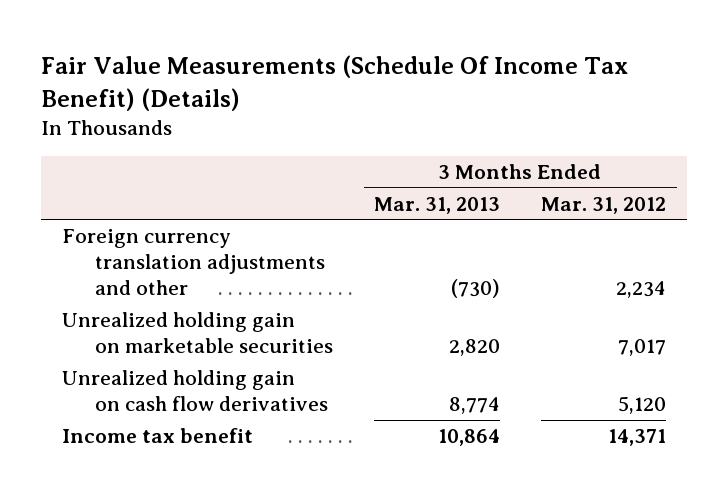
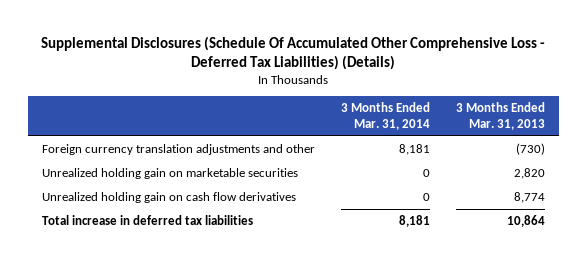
- Fair Value Measurements (Schedule Of Income Tax Benefit) (Details)
+ Supplemental Disclosures (Schedule Of Accumulated Other Comprehensive Loss - Deferred Tax Liabilities) (Details)
- | 3 Months Ended Mar. 31, 2013 | 3 Months Ended Mar. 31, 2012
+ | 3 Months Ended Mar. 31, 2014 | 3 Months Ended Mar. 31, 2013
- Income tax benefit | 10,864 | 14,371
+ Total increase in deferred tax liabilities | 8,181 | 10,864

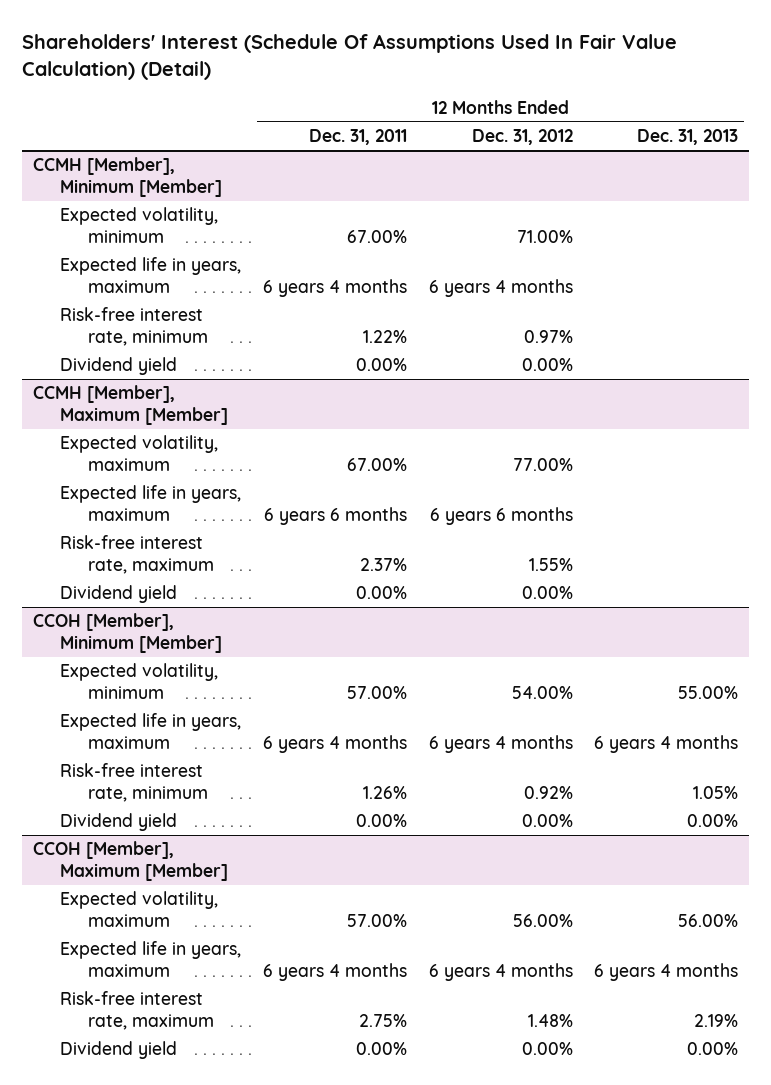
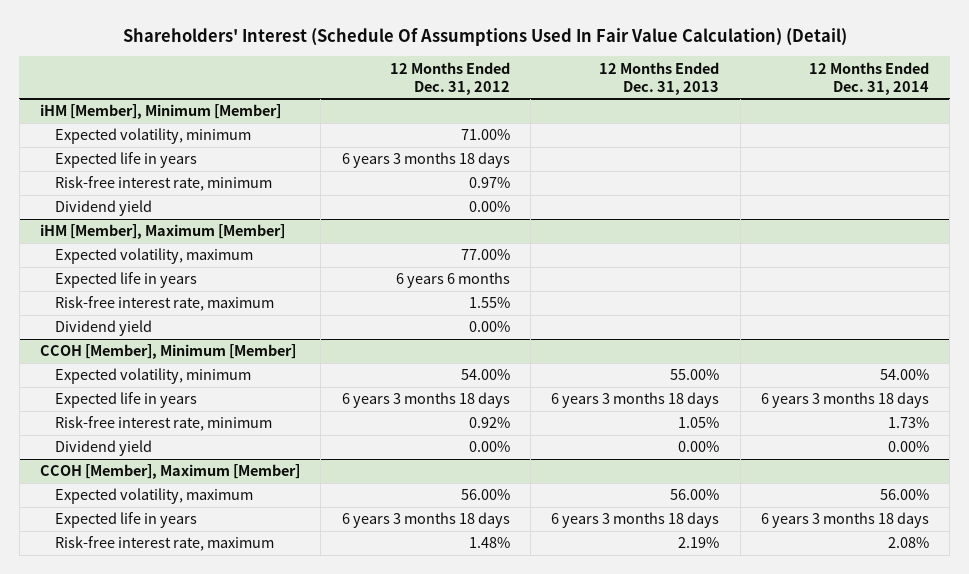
- | 12 Months Ended Dec. 31, 2011 | 12 Months Ended Dec. 31, 2012 | 12 Months Ended Dec. 31, 2013
+ | 12 Months Ended Dec. 31, 2012 | 12 Months Ended Dec. 31, 2013 | 12 Months Ended Dec. 31, 2014
- CCMH [Member], Minimum [Member]
+ iHM [Member], Minimum [Member]
- Expected life in years, maximum | 6 years 4 months | 6 years 4 months |
+ Expected life in years | 6 years 3 months 18 days | |
- CCMH [Member], Maximum [Member]
+ iHM [Member], Maximum [Member]
- Expected life in years, maximum | 6 years 6 months | 6 years 6 months |
+ Expected life in years | 6 years 6 months | |
@ CCOH [Member], Minimum [Member]
- Expected life in years, maximum | 6 years 4 months | 6 years 4 months | 6 years 4 months
+ Expected life in years | 6 years 3 months 18 days | 6 years 3 months 18 days | 6 years 3 months 18 days
@ CCOH [Member], Maximum [Member]
- Expected life in years, maximum | 6 years 4 months | 6 years 4 months | 6 years 4 months
+ Expected life in years | 6 years 3 months 18 days | 6 years 3 months 18 days | 6 years 3 months 18 days
- Dividend yield | 0.00% | 0.00% | 0.00%

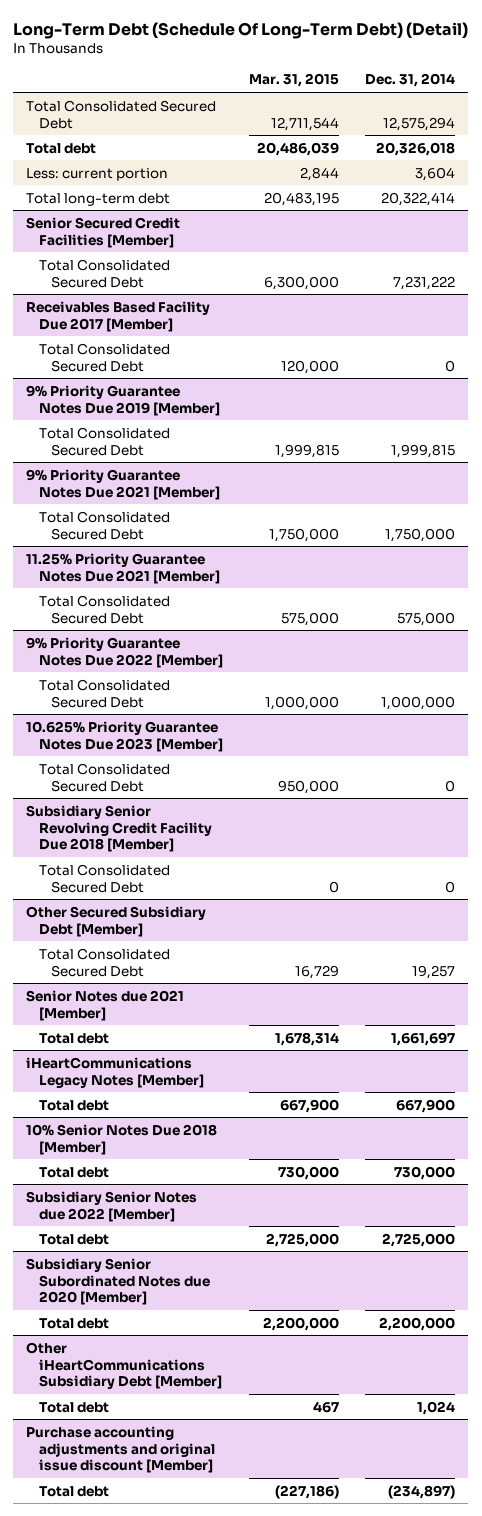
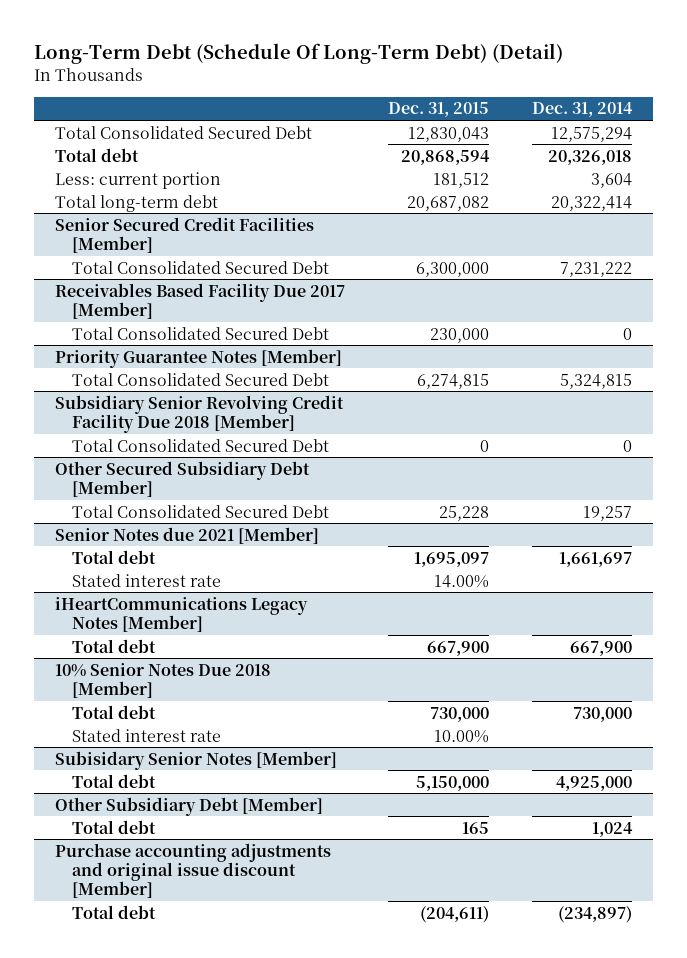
- | Mar. 31, 2015 | Dec. 31, 2014
+ | Dec. 31, 2015 | Dec. 31, 2014
- 9% Priority Guarantee Notes Due 2019 [Member]
- Total Consolidated Secured Debt | 1,999,815 | 1,999,815
- 9% Priority Guarantee Notes Due 2021 [Member]
- Total Consolidated Secured Debt | 1,750,000 | 1,750,000
- 11.25% Priority Guarantee Notes Due 2021 [Member]
- Total Consolidated Secured Debt | 575,000 | 575,000
- 9% Priority Guarantee Notes Due 2022 [Member]
- Total Consolidated Secured Debt | 1,000,000 | 1,000,000
- 10.625% Priority Guarantee Notes Due 2023 [Member]
- Total Consolidated Secured Debt | 950,000 | 0
+ Priority Guarantee Notes [Member]
+ Total Consolidated Secured Debt | 6,274,815 | 5,324,815
@ Senior Notes due 2021 [Member]
+ Stated interest rate | 14.00% |
- Subsidiary Senior Notes due 2022 [Member]
- Total debt | 2,725,000 | 2,725,000
- Subsidiary Senior Subordinated Notes due 2020 [Member]
- Total debt | 2,200,000 | 2,200,000
- Other iHeartCommunications Subsidiary Debt [Member]
@ 10% Senior Notes Due 2018 [Member]
+ Stated interest rate | 10.00% |
+ Subisidary Senior Notes [Member]
+ Total debt | 5,150,000 | 4,925,000
+ Other Subsidiary Debt [Member]

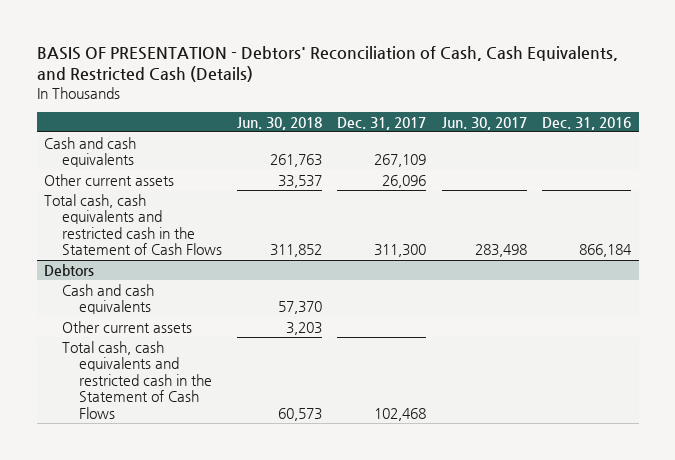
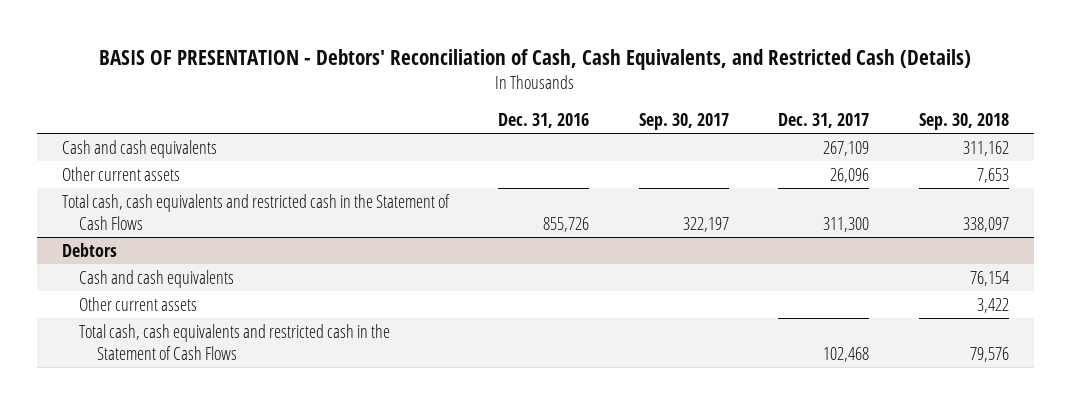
- | Jun. 30, 2018 | Dec. 31, 2017 | Jun. 30, 2017 | Dec. 31, 2016
+ | Dec. 31, 2016 | Sep. 30, 2017 | Dec. 31, 2017 | Sep. 30, 2018
- Total cash, cash equivalents and restricted cash in the Statement of Cash Flows | 311,852 | 311,300 | 283,498 | 866,184
+ Total cash, cash equivalents and restricted cash in the Statement of Cash Flows | 855,726 | 322,197 | 311,300 | 338,097

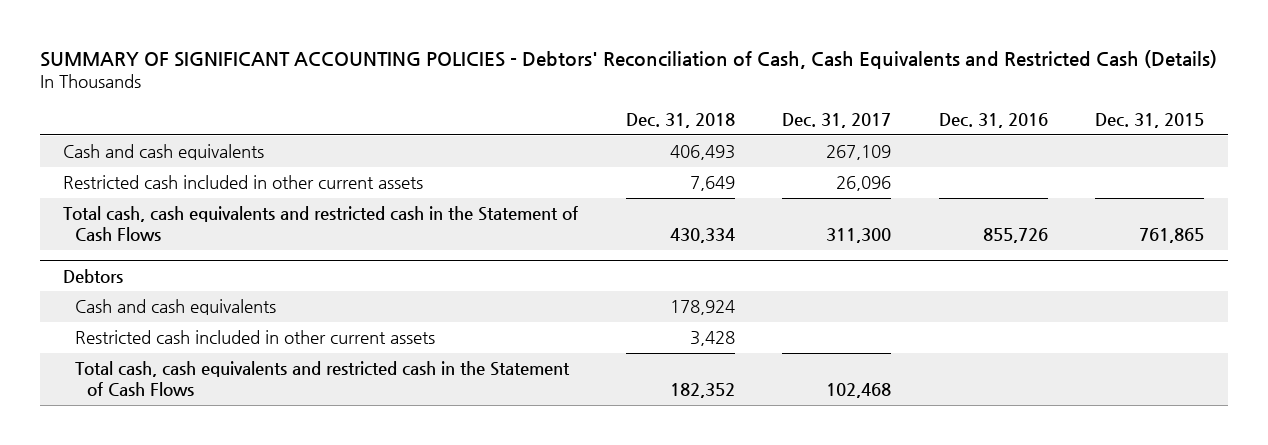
- BASIS OF PRESENTATION - Debtors' Reconciliation of Cash, Cash Equivalents, and Restricted Cash (Details)
+ SUMMARY OF SIGNIFICANT ACCOUNTING POLICIES - Debtors' Reconciliation of Cash, Cash Equivalents and Restricted Cash (Details)
- | Dec. 31, 2016 | Sep. 30, 2017 | Dec. 31, 2017 | Sep. 30, 2018
+ | Dec. 31, 2018 | Dec. 31, 2017 | Dec. 31, 2016 | Dec. 31, 2015
- Other current assets | | | 26,096 | 7,653
+ Restricted cash included in other current assets | 7,649 | 26,096 | |
@ Debtors
- Other current assets | | | | 3,422
+ Restricted cash included in other current assets | 3,428 | | |

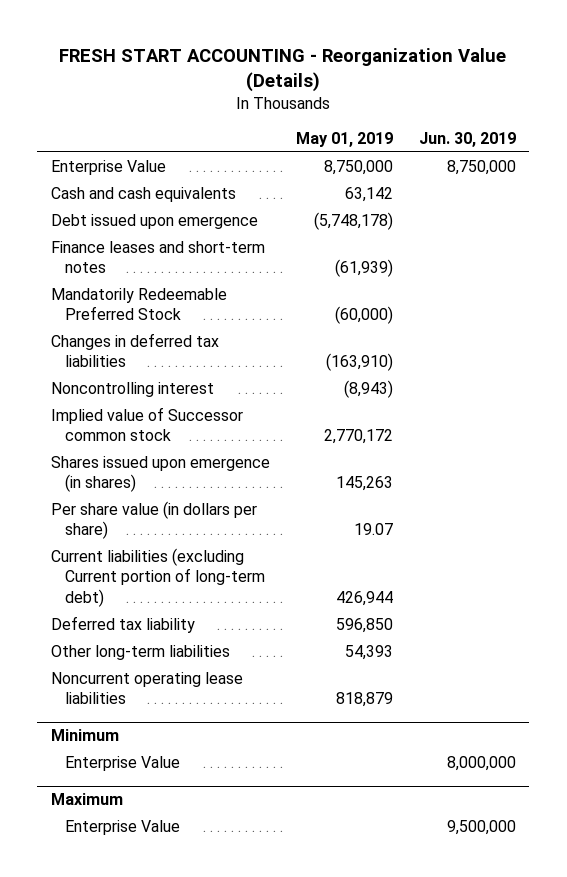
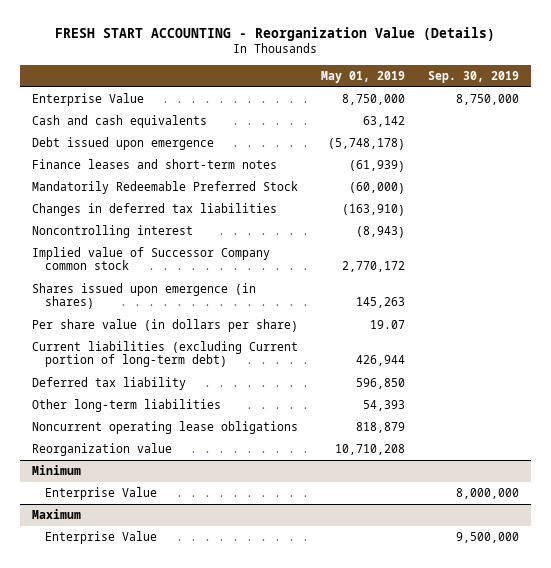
- | May 01, 2019 | Jun. 30, 2019
+ | May 01, 2019 | Sep. 30, 2019
- Implied value of Successor common stock | 2,770,172 |
+ Implied value of Successor Company common stock | 2,770,172 |
- Noncurrent operating lease liabilities | 818,879 |
+ Noncurrent operating lease obligations | 818,879 |
+ Reorganization value | 10,710,208 |

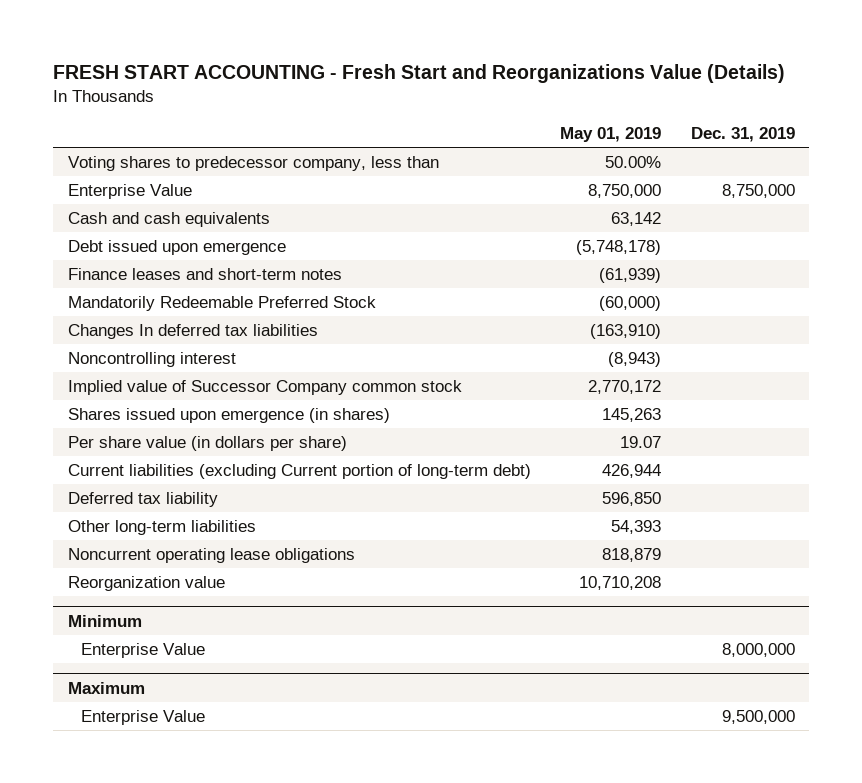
- FRESH START ACCOUNTING - Reorganization Value (Details)
+ FRESH START ACCOUNTING - Fresh Start and Reorganizations Value (Details)
- | May 01, 2019 | Sep. 30, 2019
+ | May 01, 2019 | Dec. 31, 2019
+ Voting shares to predecessor company, less than | 50.00% |
- Changes in deferred tax liabilities | (163,910) |
+ Changes In deferred tax liabilities | (163,910) |

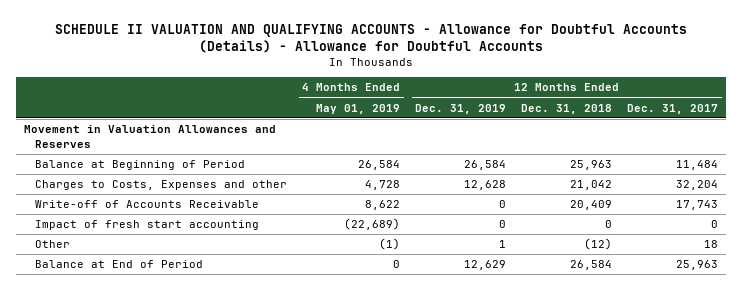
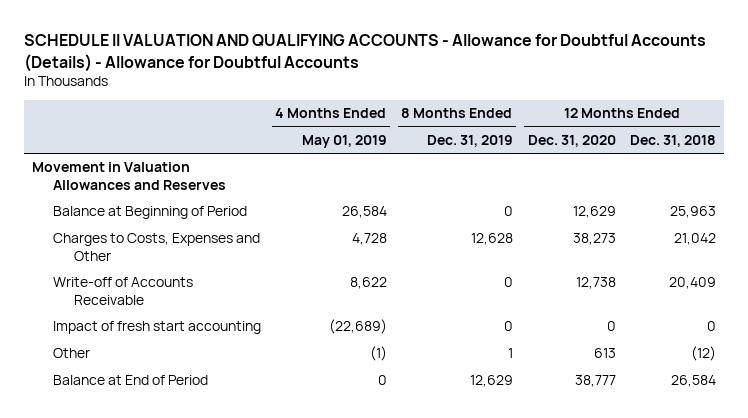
- | 4 Months Ended May 01, 2019 | 12 Months Ended Dec. 31, 2019 | 12 Months Ended Dec. 31, 2018 | 12 Months Ended Dec. 31, 2017
+ | 4 Months Ended May 01, 2019 | 8 Months Ended Dec. 31, 2019 | 12 Months Ended Dec. 31, 2020 | 12 Months Ended Dec. 31, 2018
- Charges to Costs, Expenses and other | 4,728 | 12,628 | 21,042 | 32,204
+ Charges to Costs, Expenses and Other | 4,728 | 12,628 | 38,273 | 21,042

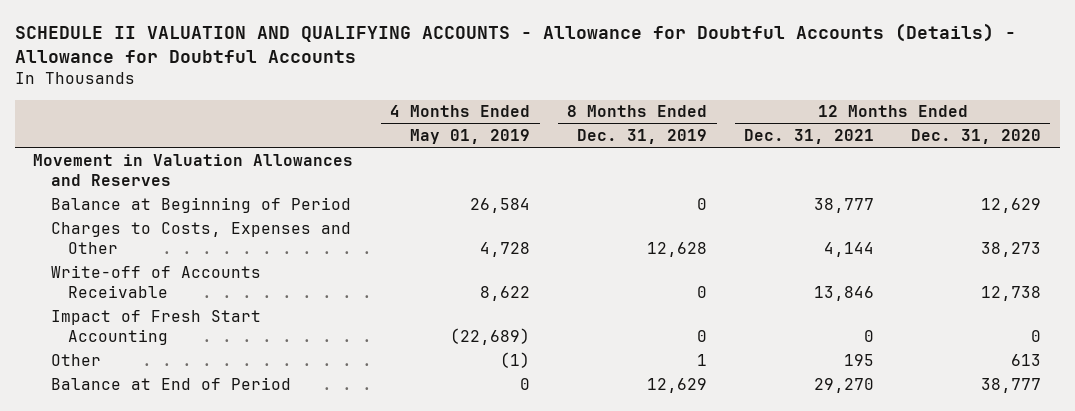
- | 4 Months Ended May 01, 2019 | 8 Months Ended Dec. 31, 2019 | 12 Months Ended Dec. 31, 2020 | 12 Months Ended Dec. 31, 2018
+ | 4 Months Ended May 01, 2019 | 8 Months Ended Dec. 31, 2019 | 12 Months Ended Dec. 31, 2021 | 12 Months Ended Dec. 31, 2020
- Impact of fresh start accounting | (22,689) | 0 | 0 | 0
+ Impact of Fresh Start Accounting | (22,689) | 0 | 0 | 0

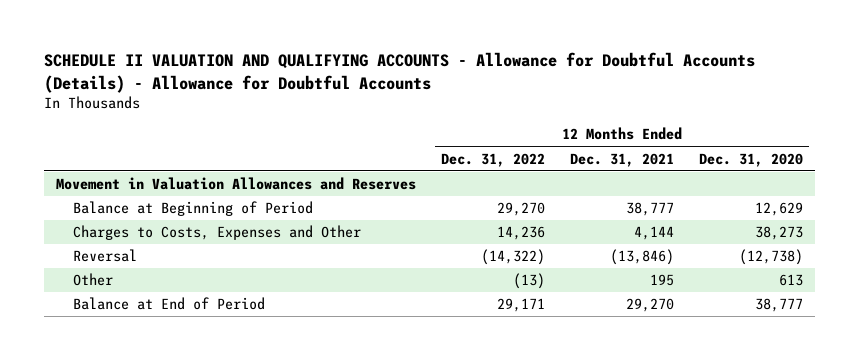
- | 4 Months Ended May 01, 2019 | 8 Months Ended Dec. 31, 2019 | 12 Months Ended Dec. 31, 2021 | 12 Months Ended Dec. 31, 2020
+ | 12 Months Ended Dec. 31, 2022 | 12 Months Ended Dec. 31, 2021 | 12 Months Ended Dec. 31, 2020
- Write-off of Accounts Receivable | 8,622 | 0 | 13,846 | 12,738
- Impact of Fresh Start Accounting | (22,689) | 0 | 0 | 0
+ Reversal | (14,322) | (13,846) | (12,738)

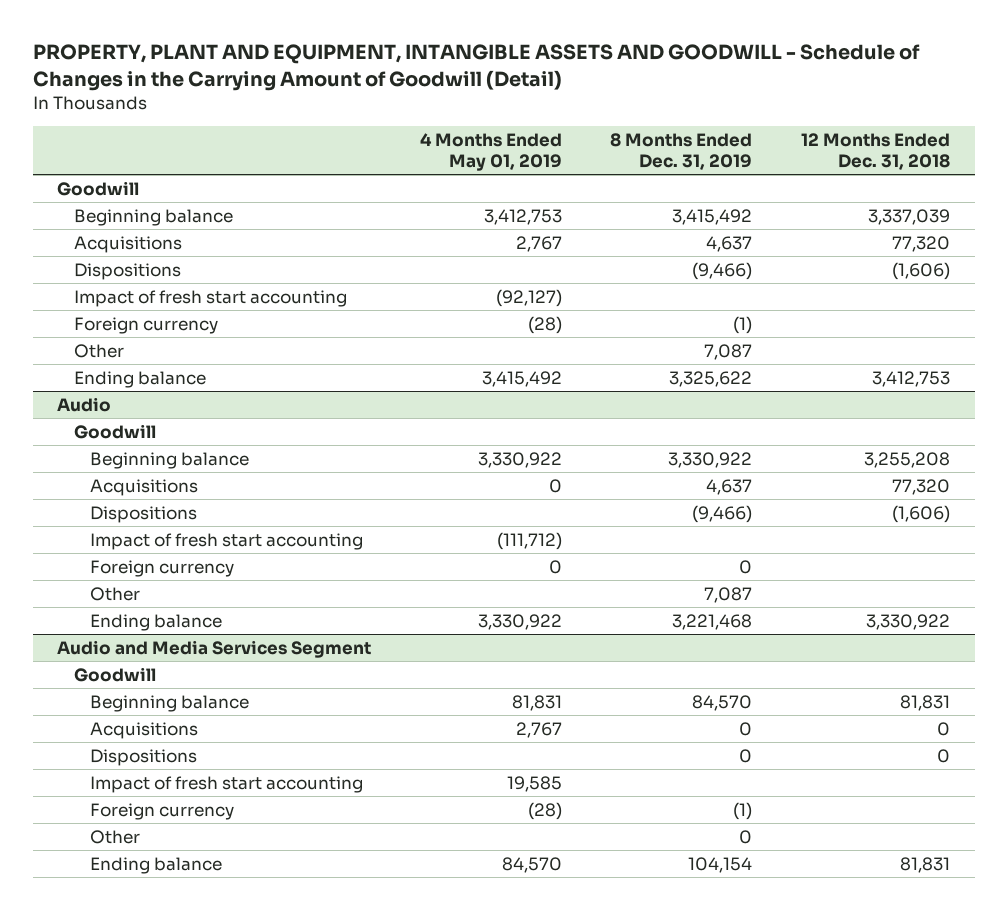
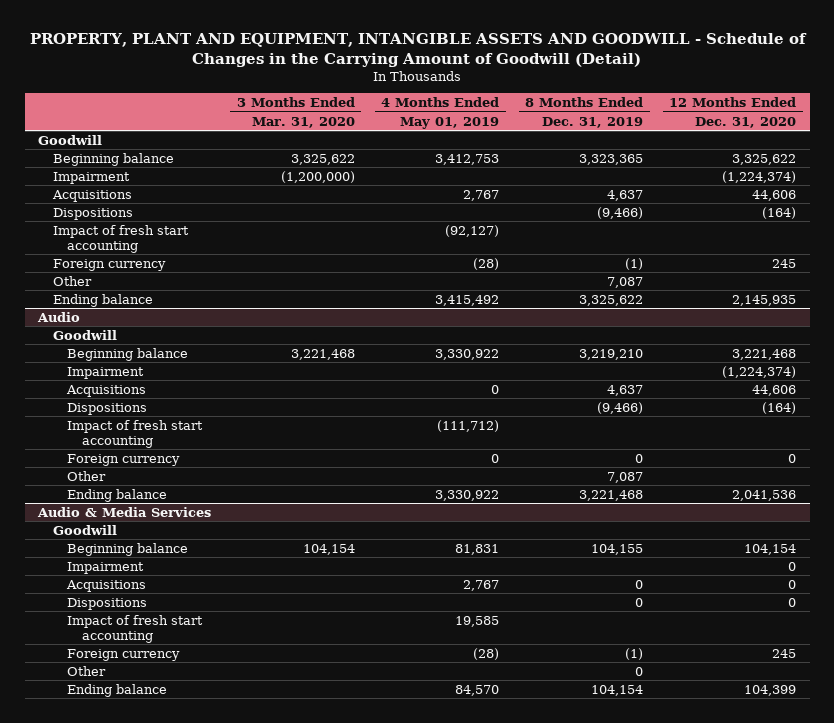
- | 4 Months Ended May 01, 2019 | 8 Months Ended Dec. 31, 2019 | 12 Months Ended Dec. 31, 2018
+ | 3 Months Ended Mar. 31, 2020 | 4 Months Ended May 01, 2019 | 8 Months Ended Dec. 31, 2019 | 12 Months Ended Dec. 31, 2020
- Beginning balance | 3,412,753 | 3,415,492 | 3,337,039
+ Beginning balance | 3,325,622 | 3,412,753 | 3,323,365 | 3,325,622
+ Impairment | (1,200,000) | | | (1,224,374)
@ Audio
- Beginning balance | 3,330,922 | 3,330,922 | 3,255,208
+ Beginning balance | 3,221,468 | 3,330,922 | 3,219,210 | 3,221,468
+ Impairment | | | | (1,224,374)
- Audio and Media Services Segment
+ Audio & Media Services
- Beginning balance | 81,831 | 84,570 | 81,831
+ Beginning balance | 104,154 | 81,831 | 104,155 | 104,154
+ Impairment | | | | 0

